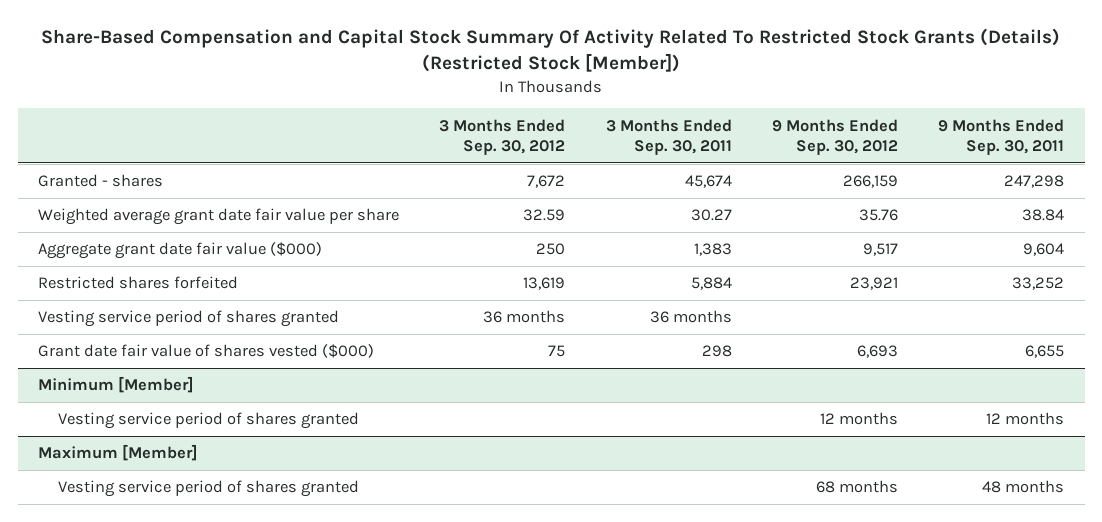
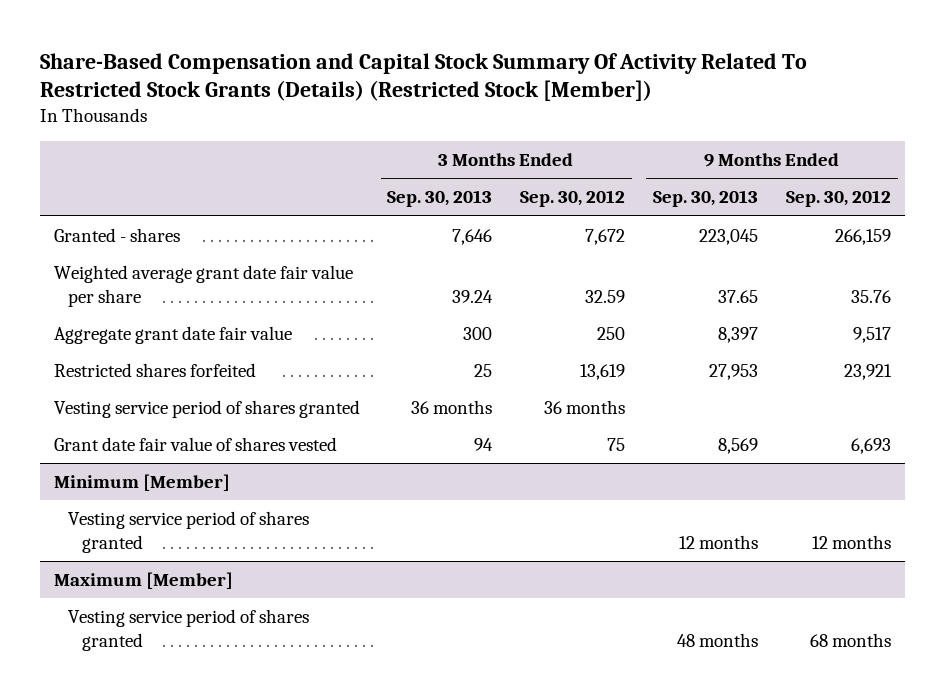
- | 3 Months Ended Sep. 30, 2012 | 3 Months Ended Sep. 30, 2011 | 9 Months Ended Sep. 30, 2012 | 9 Months Ended Sep. 30, 2011
+ | 3 Months Ended Sep. 30, 2013 | 3 Months Ended Sep. 30, 2012 | 9 Months Ended Sep. 30, 2013 | 9 Months Ended Sep. 30, 2012
- Aggregate grant date fair value ($000) | 250 | 1,383 | 9,517 | 9,604
+ Aggregate grant date fair value | 300 | 250 | 8,397 | 9,517
- Grant date fair value of shares vested ($000) | 75 | 298 | 6,693 | 6,655
+ Grant date fair value of shares vested | 94 | 75 | 8,569 | 6,693

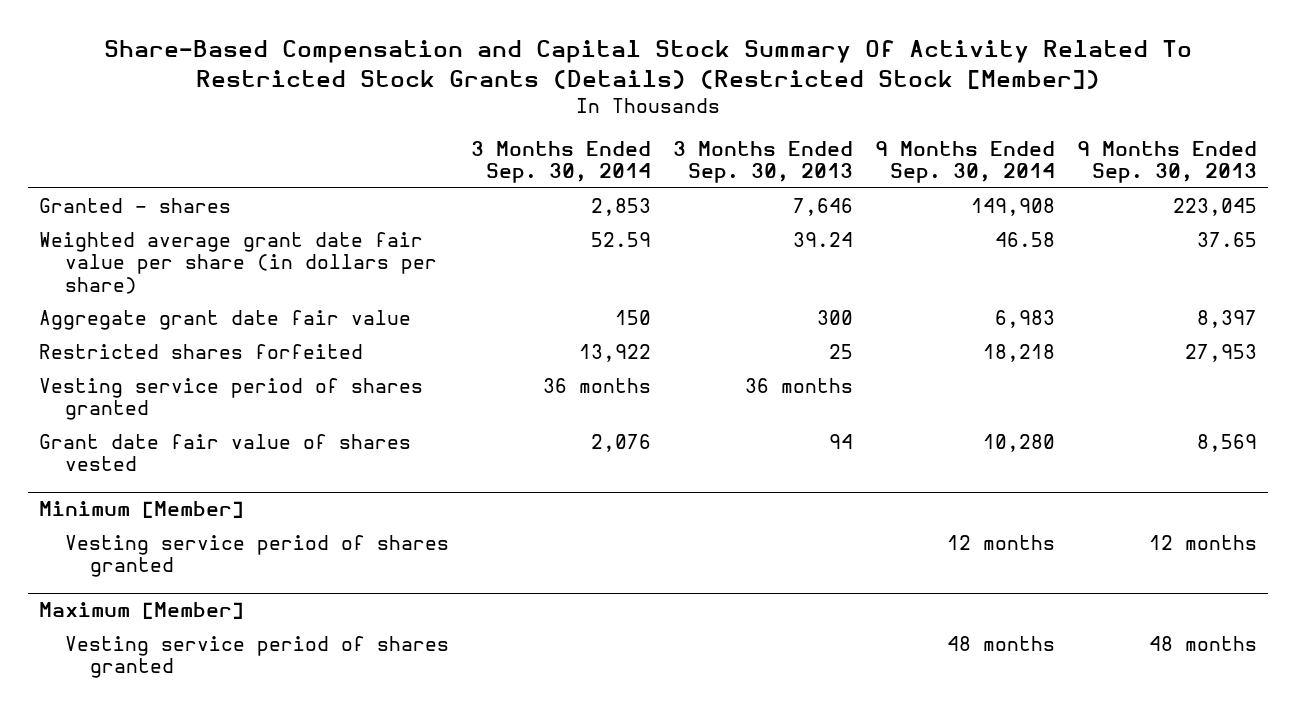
- | 3 Months Ended Sep. 30, 2013 | 3 Months Ended Sep. 30, 2012 | 9 Months Ended Sep. 30, 2013 | 9 Months Ended Sep. 30, 2012
+ | 3 Months Ended Sep. 30, 2014 | 3 Months Ended Sep. 30, 2013 | 9 Months Ended Sep. 30, 2014 | 9 Months Ended Sep. 30, 2013
- Weighted average grant date fair value per share | 39.24 | 32.59 | 37.65 | 35.76
+ Weighted average grant date fair value per share (in dollars per share) | 52.59 | 39.24 | 46.58 | 37.65

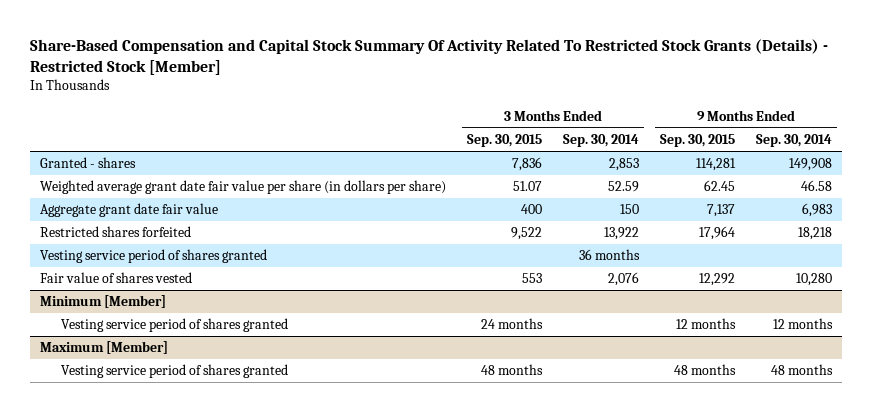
- Share-Based Compensation and Capital Stock Summary Of Activity Related To Restricted Stock Grants (Details) (Restricted Stock [Member])
+ Share-Based Compensation and Capital Stock Summary Of Activity Related To Restricted Stock Grants (Details) - Restricted Stock [Member]
- | 3 Months Ended Sep. 30, 2014 | 3 Months Ended Sep. 30, 2013 | 9 Months Ended Sep. 30, 2014 | 9 Months Ended Sep. 30, 2013
+ | 3 Months Ended Sep. 30, 2015 | 3 Months Ended Sep. 30, 2014 | 9 Months Ended Sep. 30, 2015 | 9 Months Ended Sep. 30, 2014
- Grant date fair value of shares vested | 2,076 | 94 | 10,280 | 8,569
+ Fair value of shares vested | 553 | 2,076 | 12,292 | 10,280

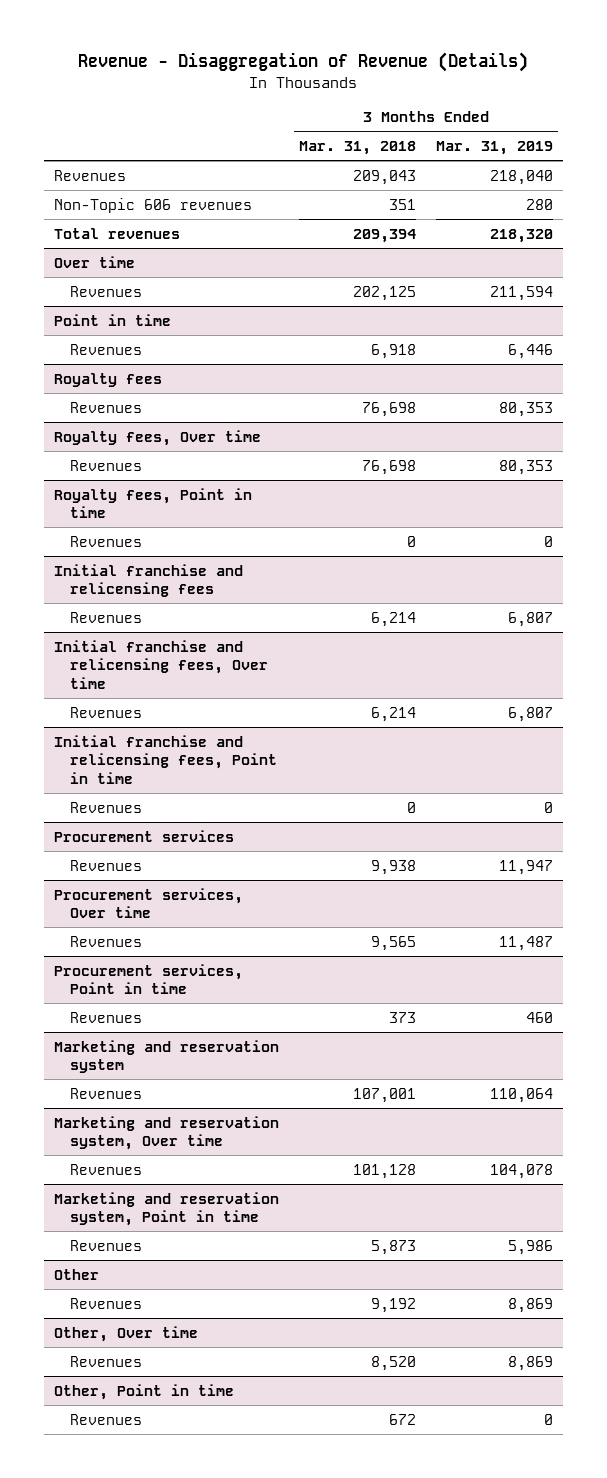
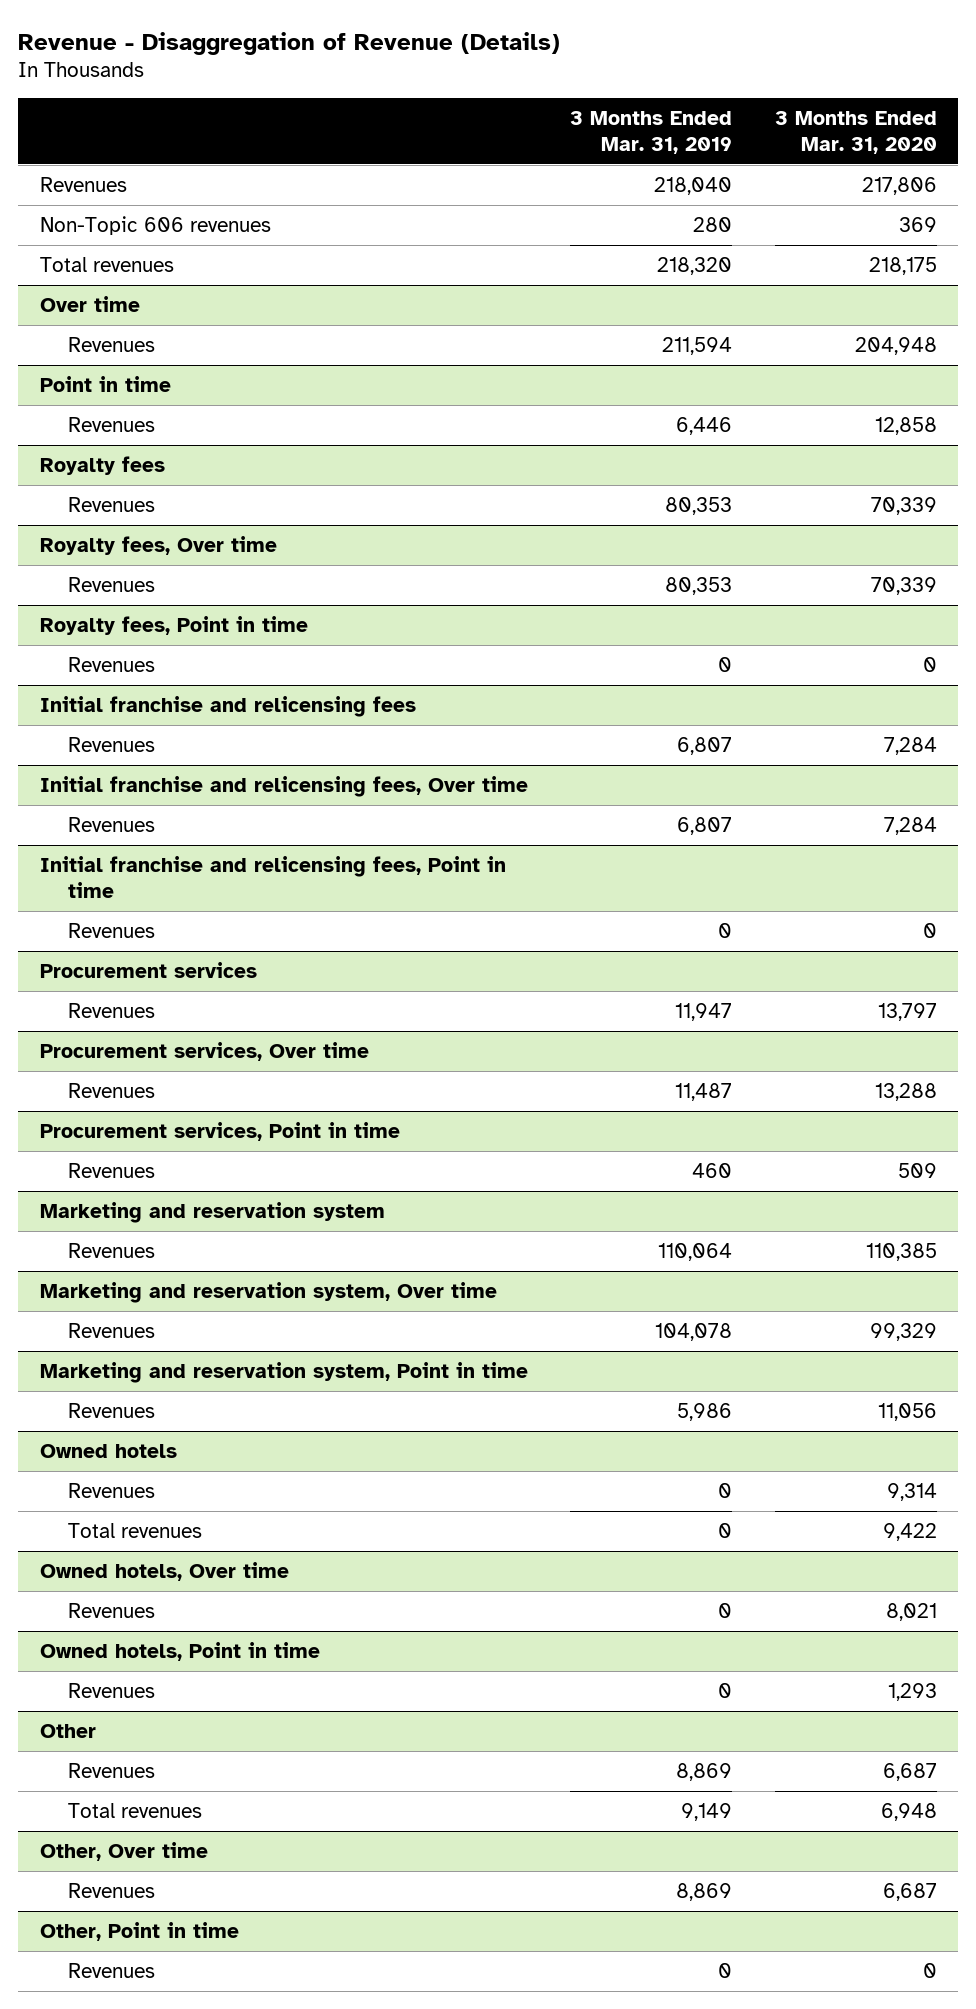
- | 3 Months Ended Mar. 31, 2018 | 3 Months Ended Mar. 31, 2019
+ | 3 Months Ended Mar. 31, 2019 | 3 Months Ended Mar. 31, 2020
+ Owned hotels
+ Revenues | 0 | 9,314
+ Total revenues | 0 | 9,422
+ Owned hotels, Over time
+ Revenues | 0 | 8,021
+ Owned hotels, Point in time
+ Revenues | 0 | 1,293
@ Other
+ Total revenues | 9,149 | 6,948

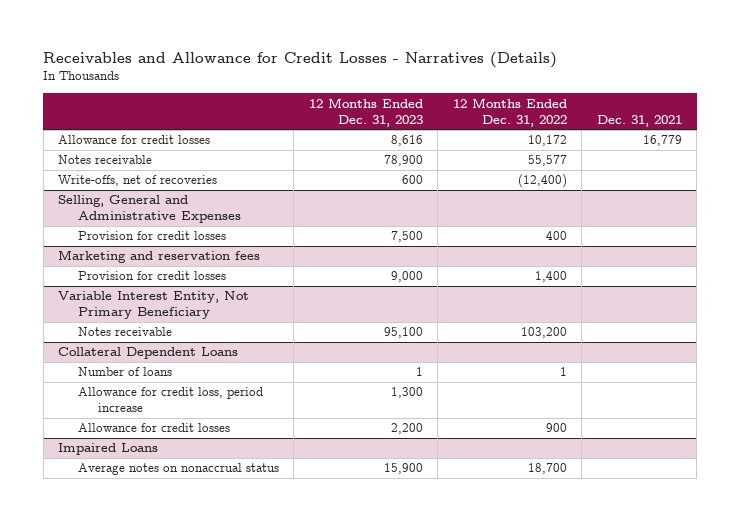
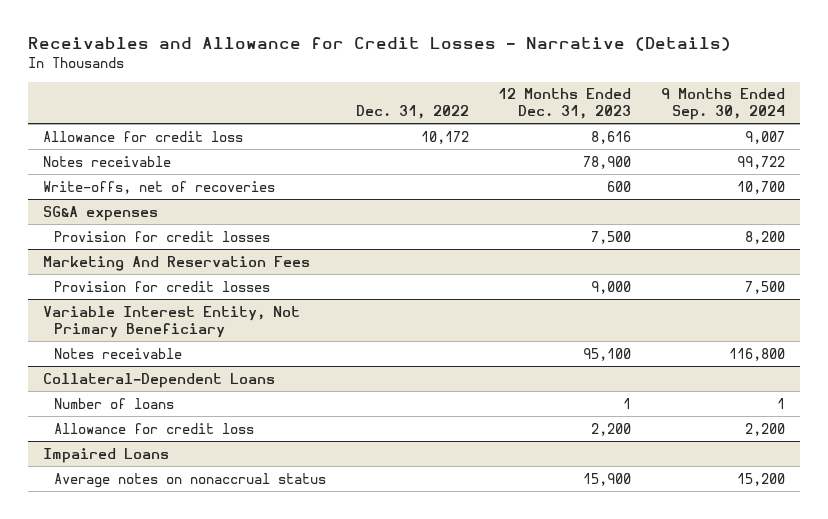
- Receivables and Allowance for Credit Losses - Narratives (Details)
+ Receivables and Allowance for Credit Losses - Narrative (Details)
- | 12 Months Ended Dec. 31, 2023 | 12 Months Ended Dec. 31, 2022 | Dec. 31, 2021
+ | Dec. 31, 2022 | 12 Months Ended Dec. 31, 2023 | 9 Months Ended Sep. 30, 2024
- Allowance for credit losses | 8,616 | 10,172 | 16,779
+ Allowance for credit loss | 10,172 | 8,616 | 9,007
- Selling, General and Administrative Expenses
+ SG&A expenses
- Marketing and reservation fees
+ Marketing And Reservation Fees
- Collateral Dependent Loans
+ Collateral-Dependent Loans
- Allowance for credit loss, period increase | 1,300 | |
- Allowance for credit losses | 2,200 | 900 |
+ Allowance for credit loss | | 2,200 | 2,200

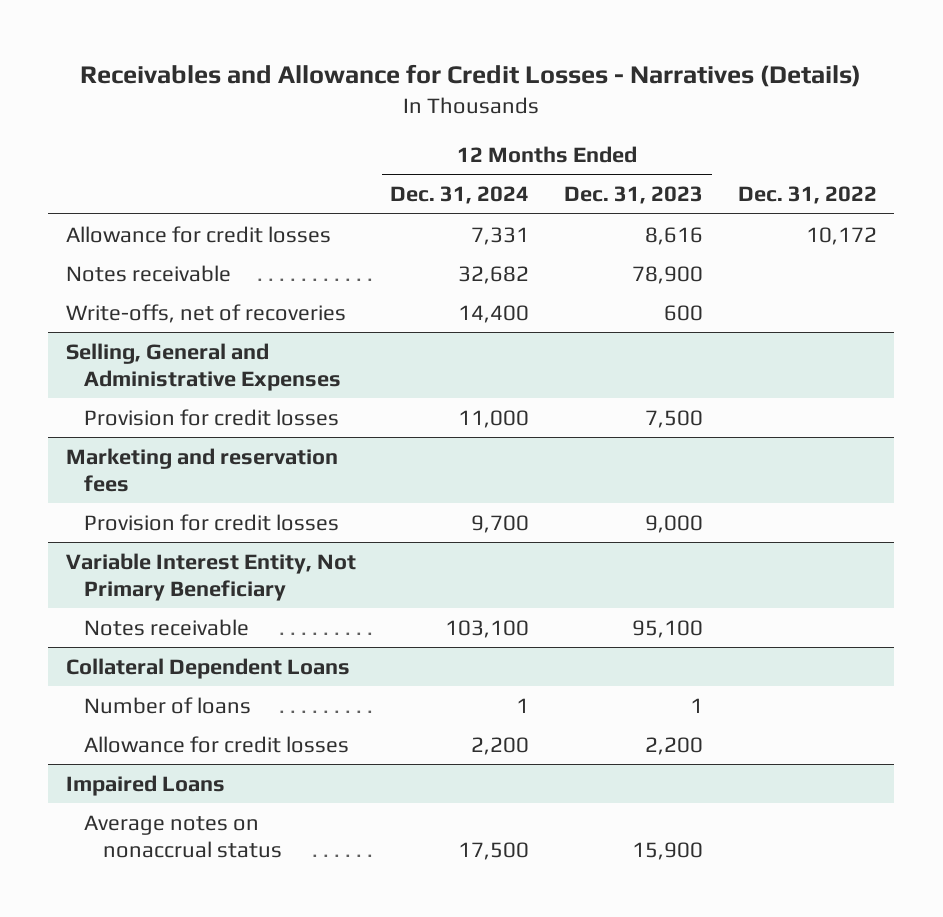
- Receivables and Allowance for Credit Losses - Narrative (Details)
+ Receivables and Allowance for Credit Losses - Narratives (Details)
- | Dec. 31, 2022 | 12 Months Ended Dec. 31, 2023 | 9 Months Ended Sep. 30, 2024
+ | 12 Months Ended Dec. 31, 2024 | 12 Months Ended Dec. 31, 2023 | Dec. 31, 2022
- Allowance for credit loss | 10,172 | 8,616 | 9,007
+ Allowance for credit losses | 7,331 | 8,616 | 10,172
- SG&A expenses
+ Selling, General and Administrative Expenses
- Marketing And Reservation Fees
+ Marketing and reservation fees
- Collateral-Dependent Loans
+ Collateral Dependent Loans
- Allowance for credit loss | | 2,200 | 2,200
+ Allowance for credit losses | 2,200 | 2,200 |

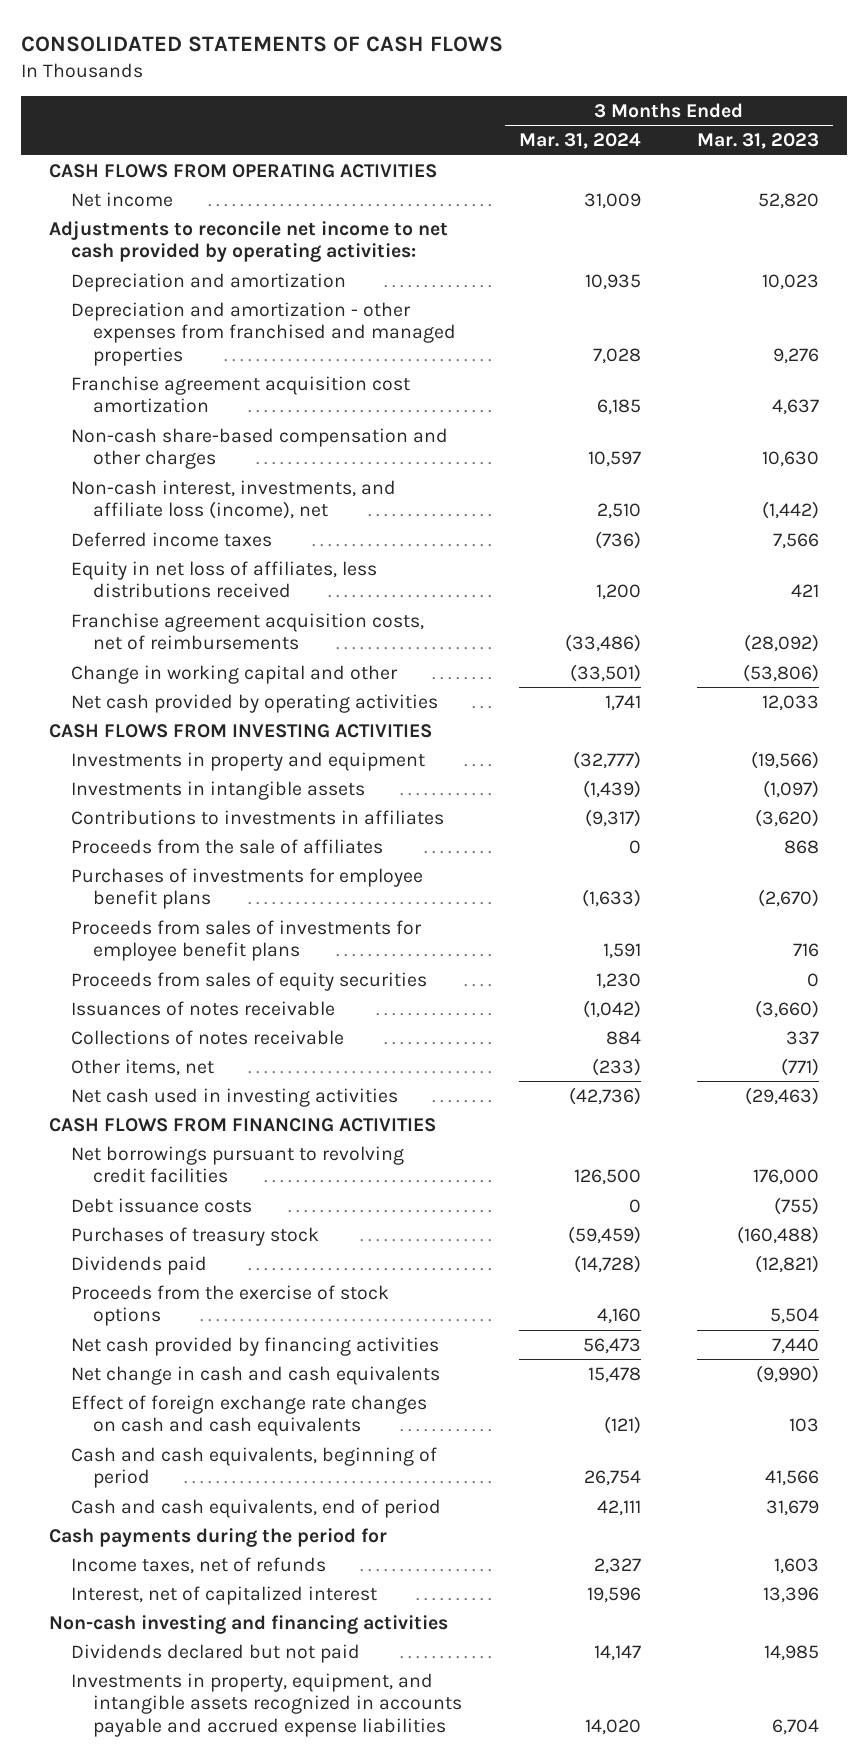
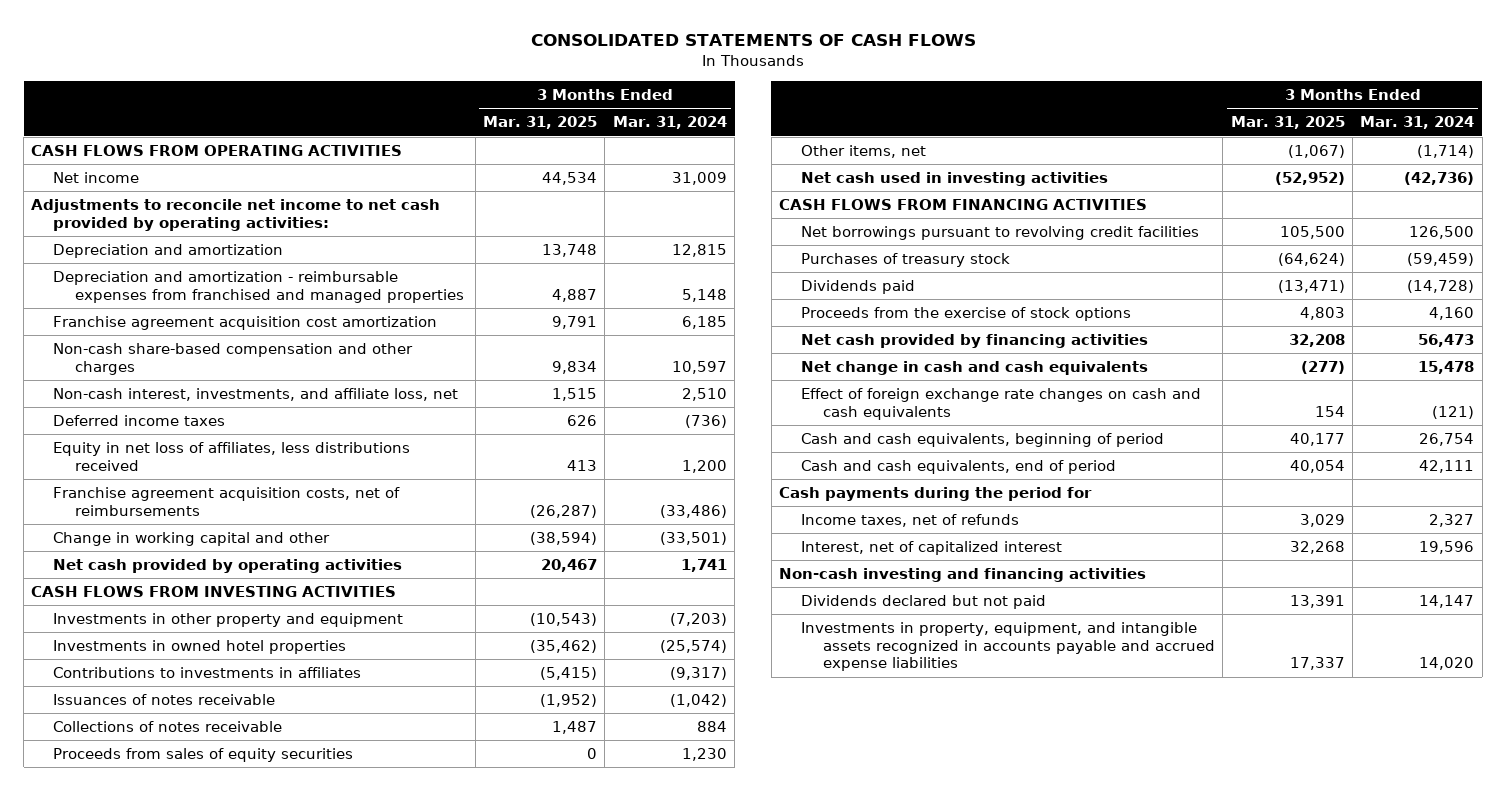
- | 3 Months Ended Mar. 31, 2024 | 3 Months Ended Mar. 31, 2023
+ | 3 Months Ended Mar. 31, 2025 | 3 Months Ended Mar. 31, 2024
- Depreciation and amortization | 10,935 | 10,023
- Depreciation and amortization - other expenses from franchised and managed properties | 7,028 | 9,276
+ Depreciation and amortization | 13,748 | 12,815
+ Depreciation and amortization - reimbursable expenses from franchised and managed properties | 4,887 | 5,148
- Non-cash interest, investments, and affiliate loss (income), net | 2,510 | (1,442)
+ Non-cash interest, investments, and affiliate loss, net | 1,515 | 2,510
- Investments in property and equipment | (32,777) | (19,566)
- Investments in intangible assets | (1,439) | (1,097)
+ Investments in other property and equipment | (10,543) | (7,203)
+ Investments in owned hotel properties | (35,462) | (25,574)
- Proceeds from the sale of affiliates | 0 | 868
- Purchases of investments for employee benefit plans | (1,633) | (2,670)
- Proceeds from sales of investments for employee benefit plans | 1,591 | 716
- Other items, net | (233) | (771)
moved down: Proceeds from sales of equity securities | 0 | 1,230
+ Other items, net | (1,067) | (1,714)
- Debt issuance costs | 0 | (755)

